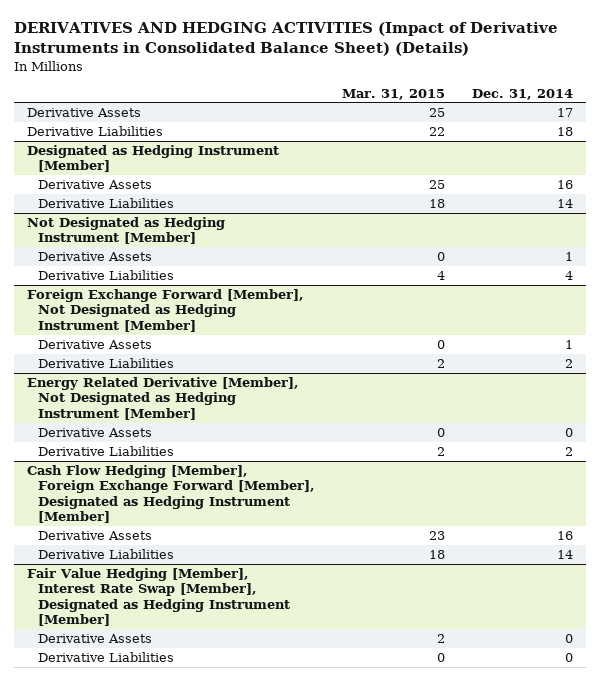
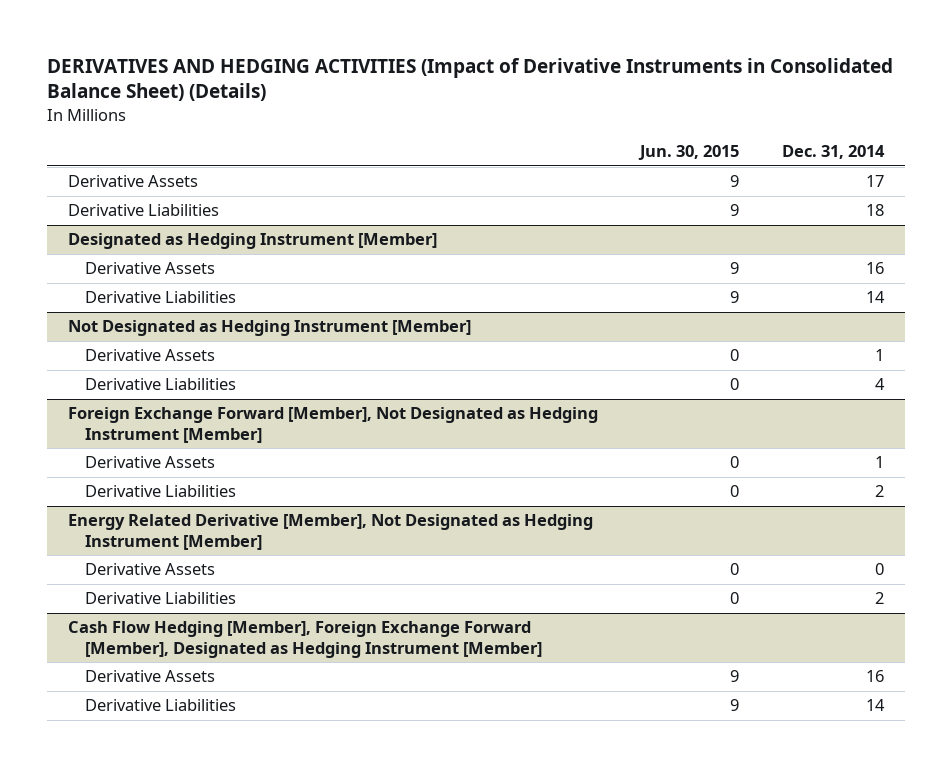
- | Mar. 31, 2015 | Dec. 31, 2014
+ | Jun. 30, 2015 | Dec. 31, 2014
- Fair Value Hedging [Member], Interest Rate Swap [Member], Designated as Hedging Instrument [Member]
- Derivative Assets | 2 | 0
- Derivative Liabilities | 0 | 0

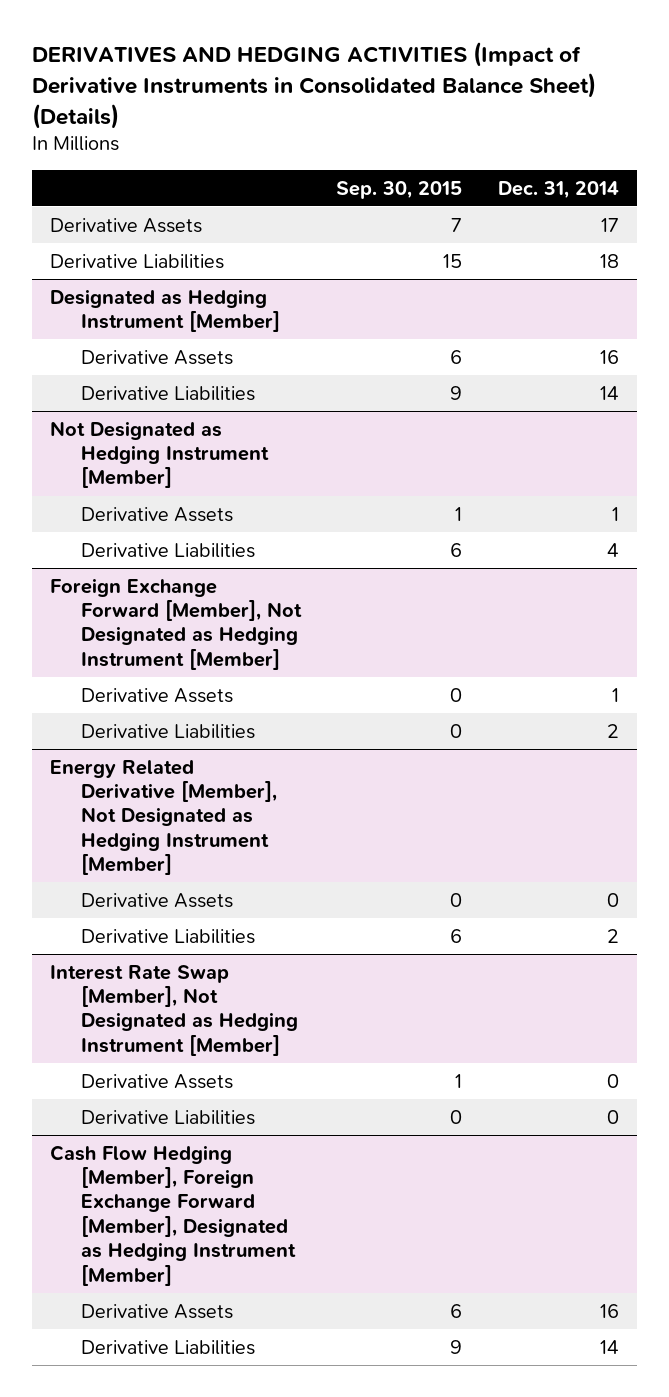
- | Jun. 30, 2015 | Dec. 31, 2014
+ | Sep. 30, 2015 | Dec. 31, 2014
+ Interest Rate Swap [Member], Not Designated as Hedging Instrument [Member]
+ Derivative Assets | 1 | 0
+ Derivative Liabilities | 0 | 0

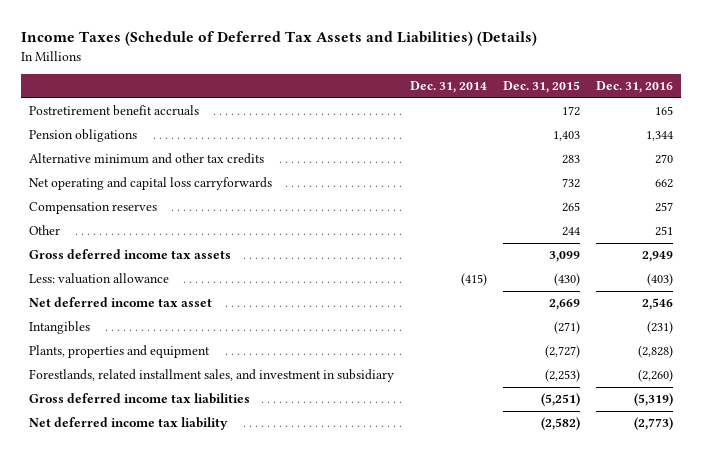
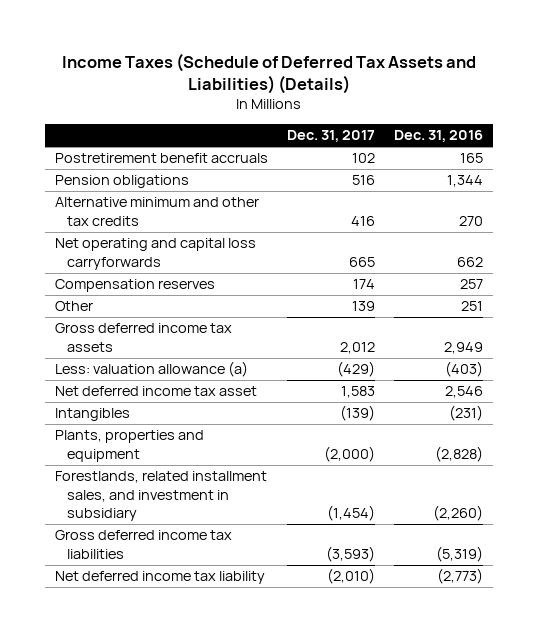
- | Dec. 31, 2014 | Dec. 31, 2015 | Dec. 31, 2016
+ | Dec. 31, 2017 | Dec. 31, 2016
- Less: valuation allowance | (415) | (430) | (403)
+ Less: valuation allowance (a) | (429) | (403)

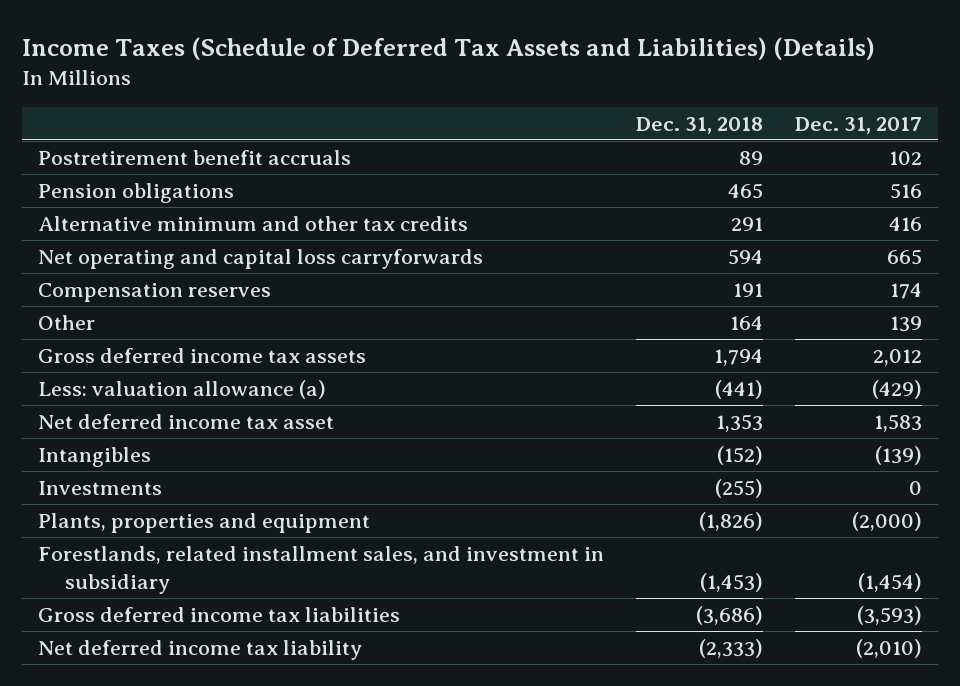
- | Dec. 31, 2017 | Dec. 31, 2016
+ | Dec. 31, 2018 | Dec. 31, 2017
+ Investments | (255) | 0

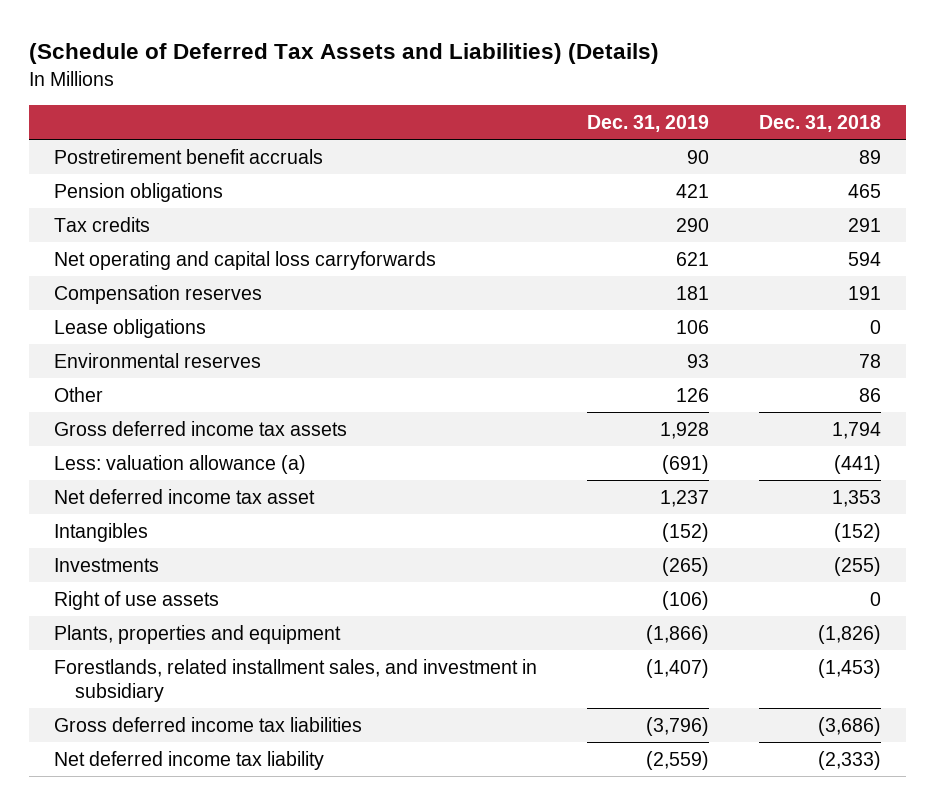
- Income Taxes (Schedule of Deferred Tax Assets and Liabilities) (Details)
+ (Schedule of Deferred Tax Assets and Liabilities) (Details)
- | Dec. 31, 2018 | Dec. 31, 2017
+ | Dec. 31, 2019 | Dec. 31, 2018
- Alternative minimum and other tax credits | 291 | 416
+ Tax credits | 290 | 291
- Other | 164 | 139
+ Lease obligations | 106 | 0
+ Environmental reserves | 93 | 78
+ Other | 126 | 86
+ Right of use assets | (106) | 0

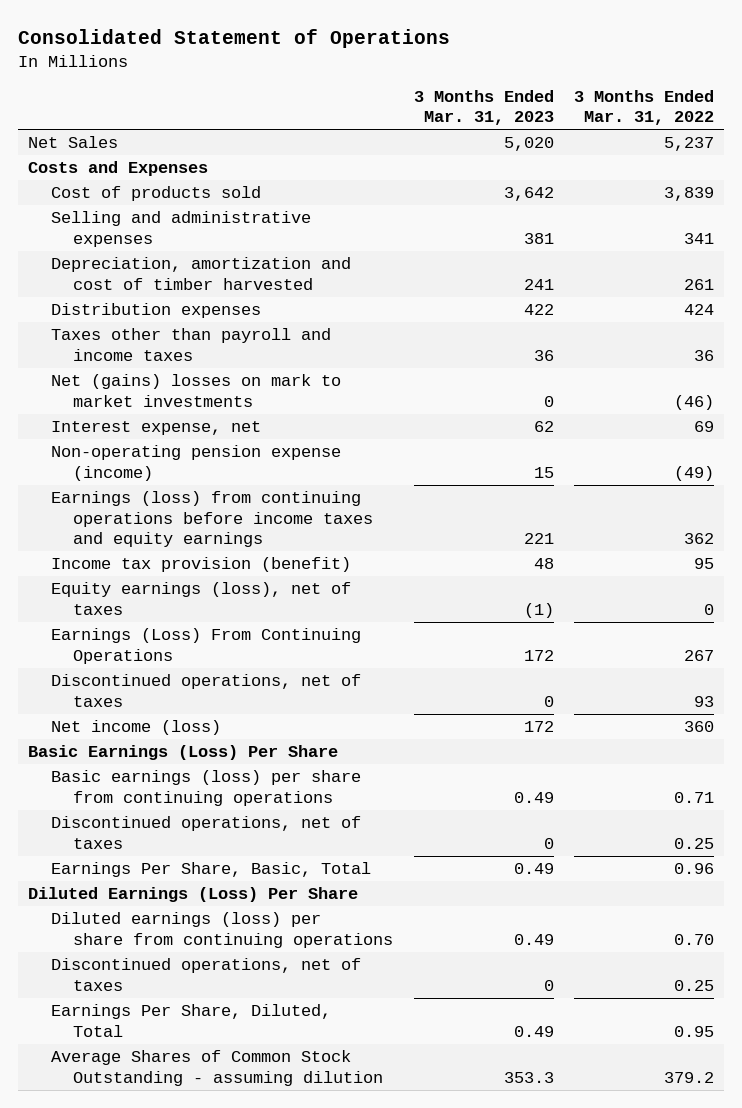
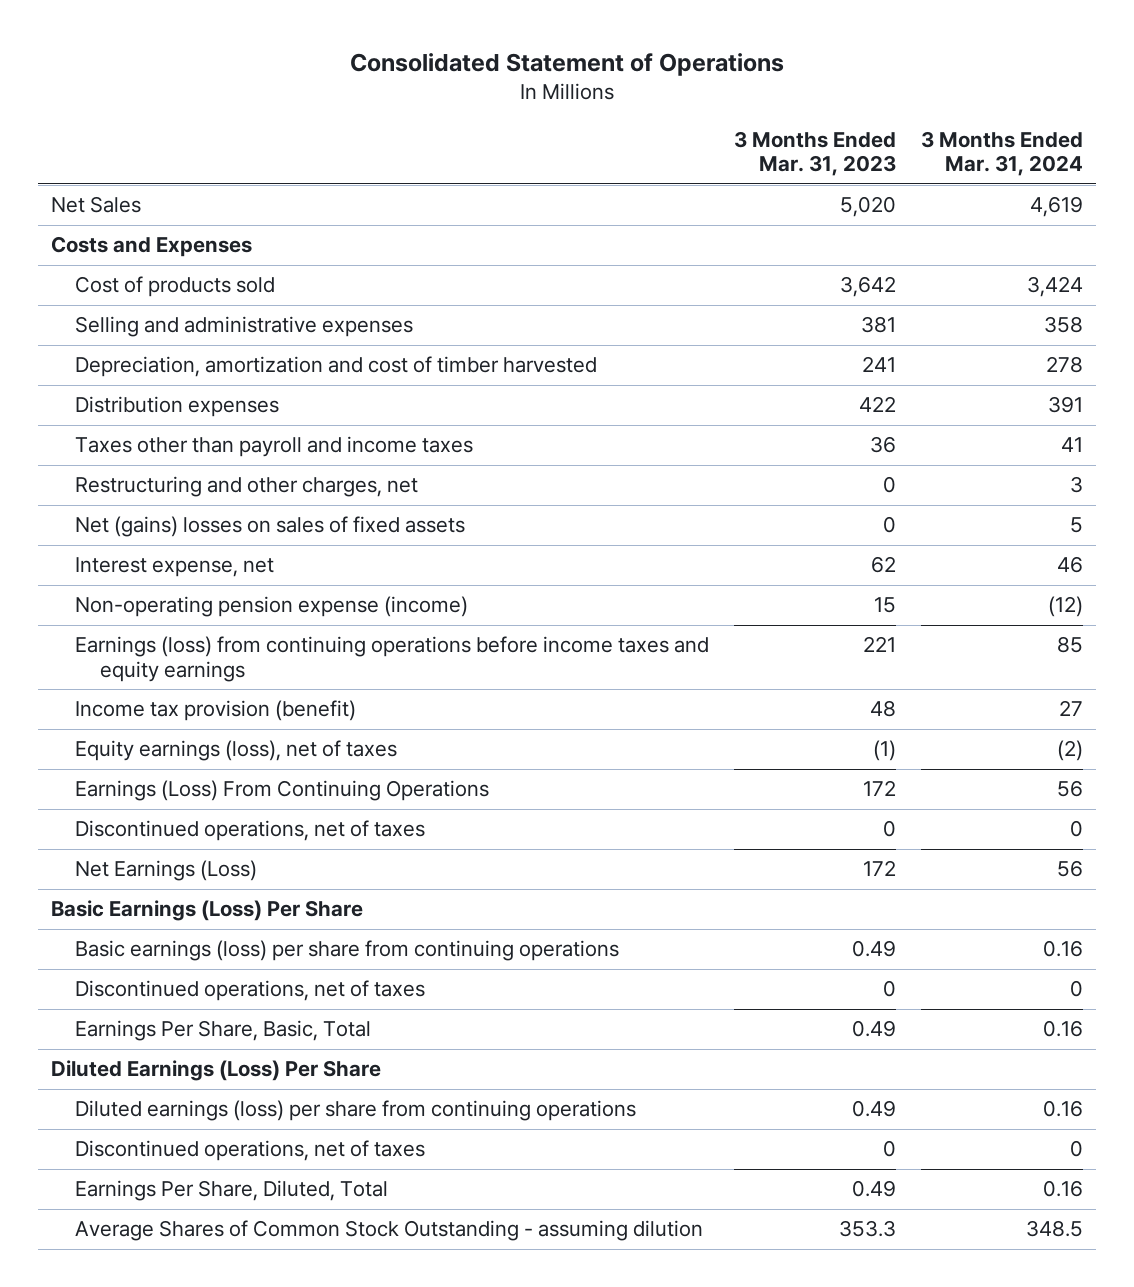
- | 3 Months Ended Mar. 31, 2023 | 3 Months Ended Mar. 31, 2022
+ | 3 Months Ended Mar. 31, 2023 | 3 Months Ended Mar. 31, 2024
- Net (gains) losses on mark to market investments | 0 | (46)
+ Restructuring and other charges, net | 0 | 3
+ Net (gains) losses on sales of fixed assets | 0 | 5
- Net income (loss) | 172 | 360
+ Net Earnings (Loss) | 172 | 56

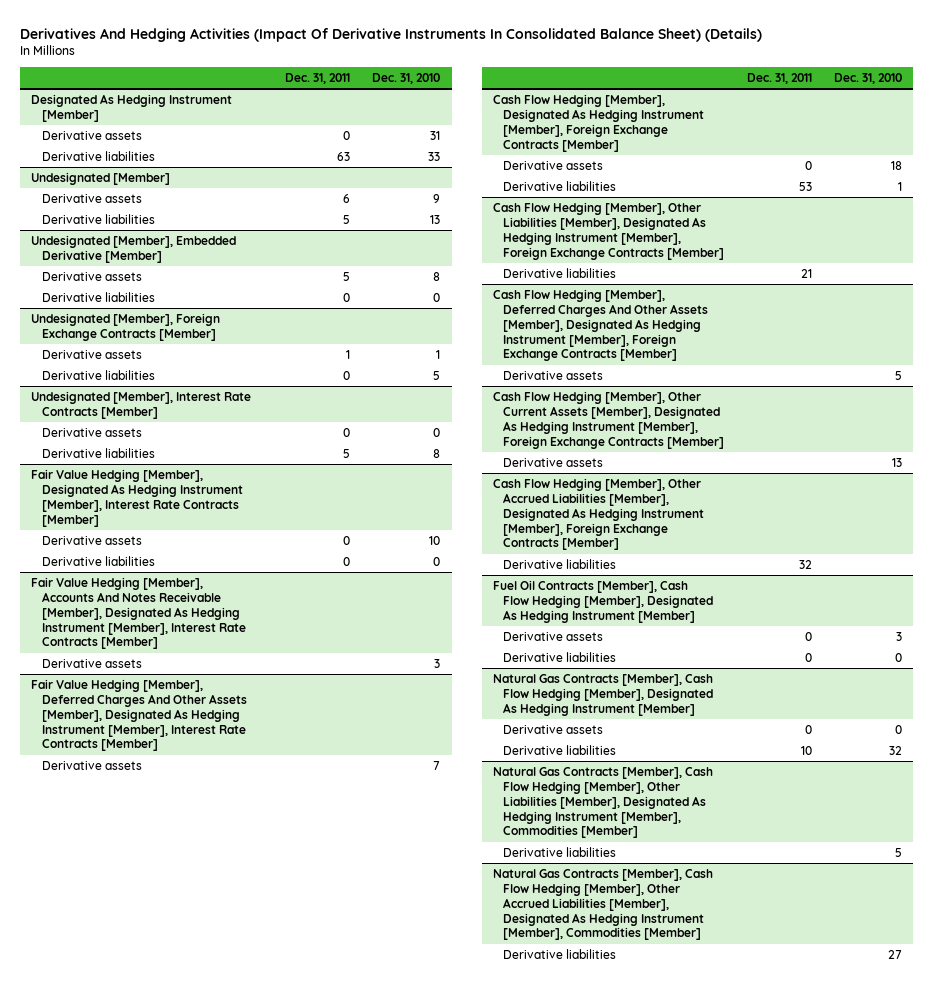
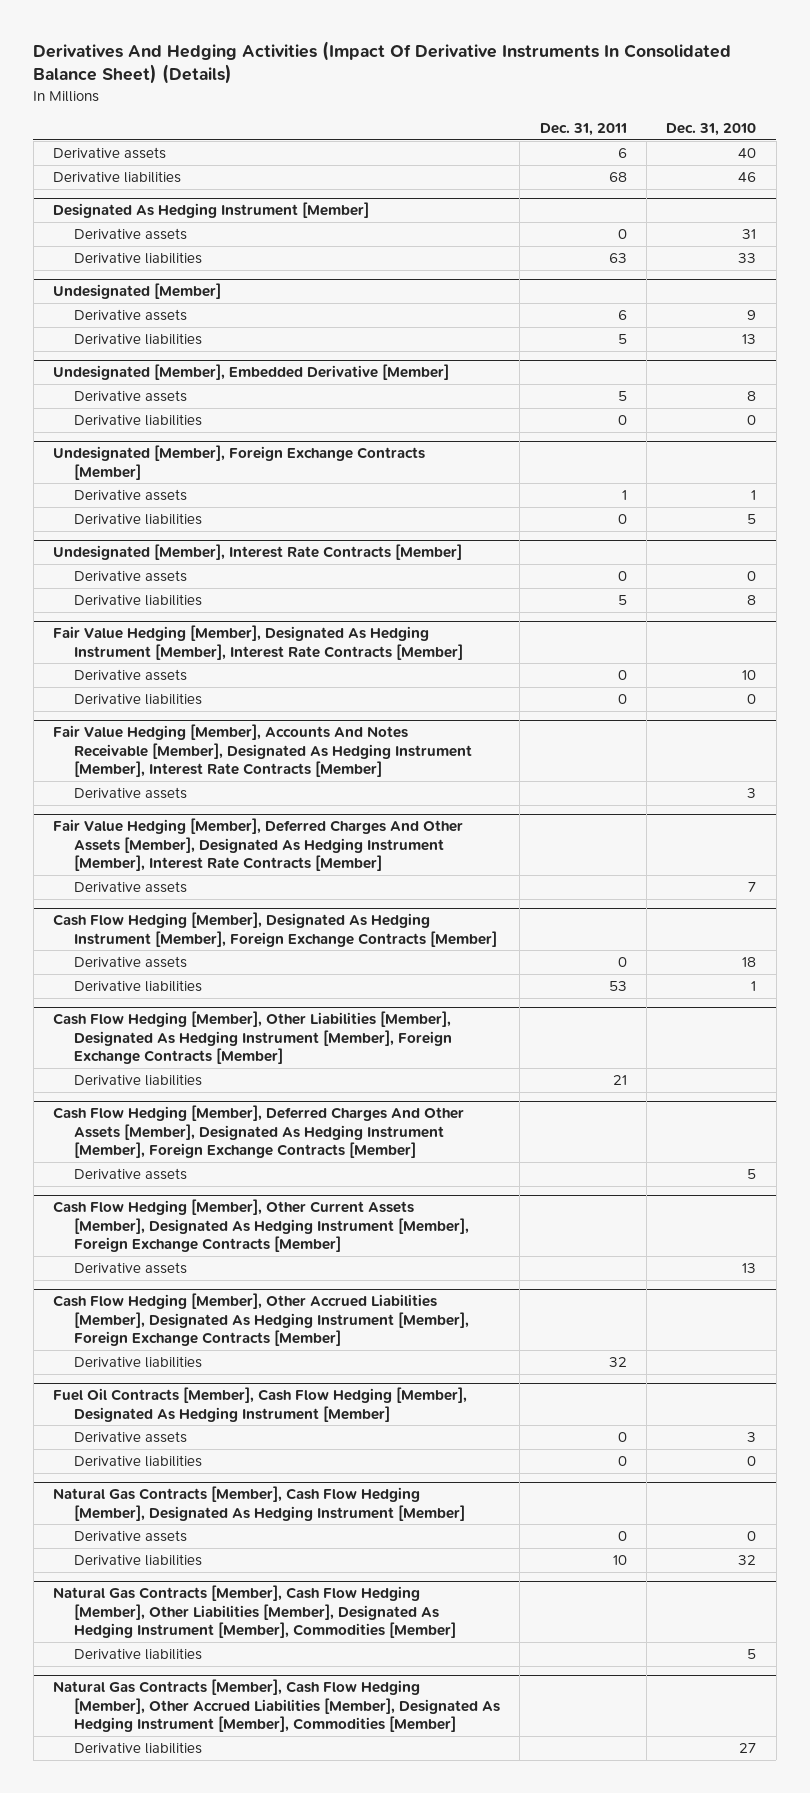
+ Derivative assets | 6 | 40
+ Derivative liabilities | 68 | 46

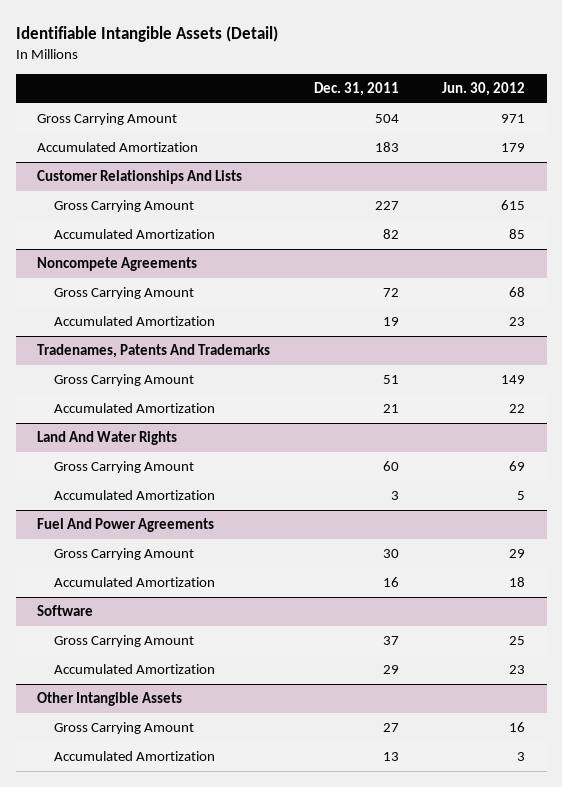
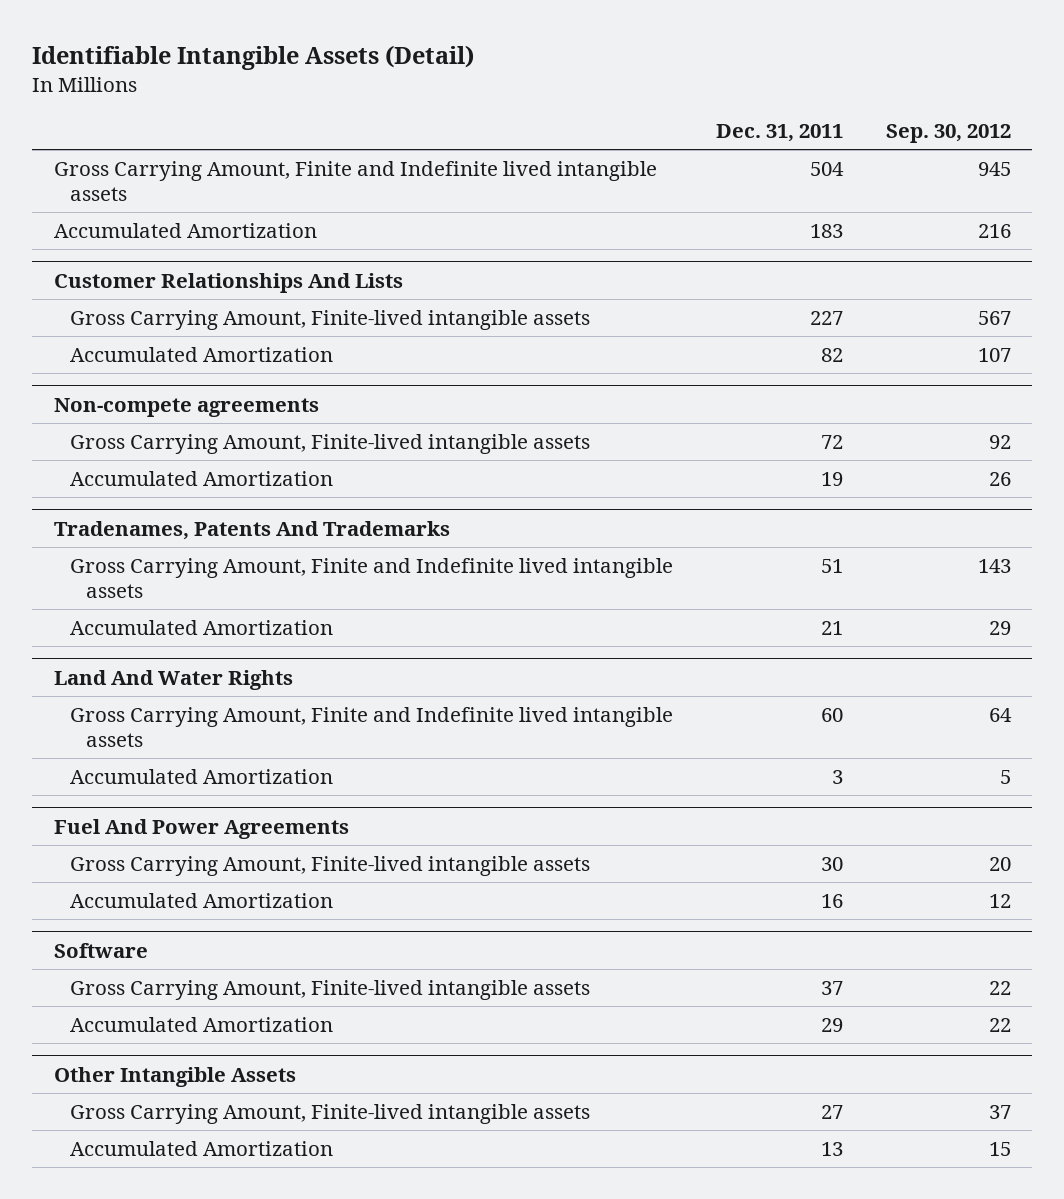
- | Dec. 31, 2011 | Jun. 30, 2012
+ | Dec. 31, 2011 | Sep. 30, 2012
- Gross Carrying Amount | 504 | 971
+ Gross Carrying Amount, Finite and Indefinite lived intangible assets | 504 | 945
@ Customer Relationships And Lists
- Gross Carrying Amount | 227 | 615
+ Gross Carrying Amount, Finite-lived intangible assets | 227 | 567
- Noncompete Agreements
- Gross Carrying Amount | 72 | 68
+ Non-compete agreements
+ Gross Carrying Amount, Finite-lived intangible assets | 72 | 92
@ Tradenames, Patents And Trademarks
- Gross Carrying Amount | 51 | 149
+ Gross Carrying Amount, Finite and Indefinite lived intangible assets | 51 | 143
@ Land And Water Rights
- Gross Carrying Amount | 60 | 69
+ Gross Carrying Amount, Finite and Indefinite lived intangible assets | 60 | 64
@ Fuel And Power Agreements
- Gross Carrying Amount | 30 | 29
+ Gross Carrying Amount, Finite-lived intangible assets | 30 | 20
@ Software
- Gross Carrying Amount | 37 | 25
+ Gross Carrying Amount, Finite-lived intangible assets | 37 | 22
@ Other Intangible Assets
- Gross Carrying Amount | 27 | 16
+ Gross Carrying Amount, Finite-lived intangible assets | 27 | 37

